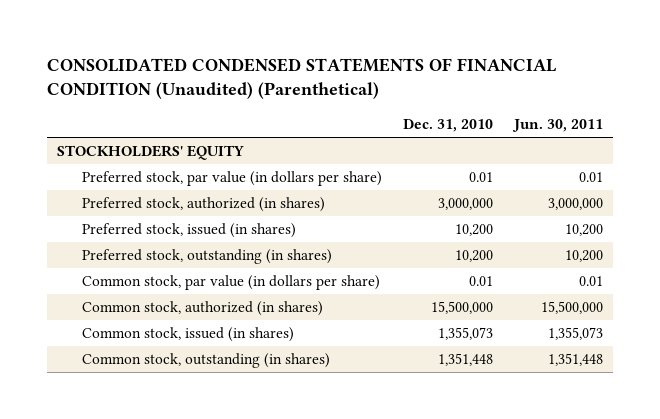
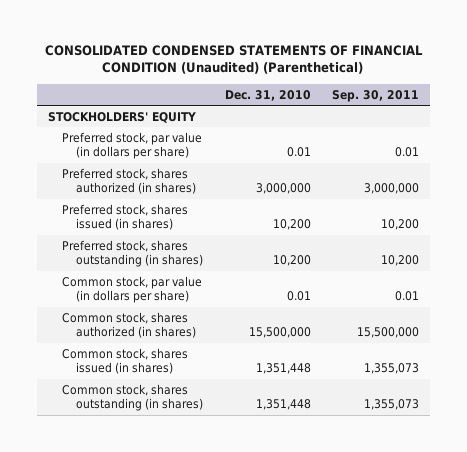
- | Dec. 31, 2010 | Jun. 30, 2011
+ | Dec. 31, 2010 | Sep. 30, 2011
- Preferred stock, authorized (in shares) | 3,000,000 | 3,000,000
- Preferred stock, issued (in shares) | 10,200 | 10,200
- Preferred stock, outstanding (in shares) | 10,200 | 10,200
+ Preferred stock, shares authorized (in shares) | 3,000,000 | 3,000,000
+ Preferred stock, shares issued (in shares) | 10,200 | 10,200
+ Preferred stock, shares outstanding (in shares) | 10,200 | 10,200
- Common stock, authorized (in shares) | 15,500,000 | 15,500,000
- Common stock, issued (in shares) | 1,355,073 | 1,355,073
- Common stock, outstanding (in shares) | 1,351,448 | 1,351,448
+ Common stock, shares authorized (in shares) | 15,500,000 | 15,500,000
+ Common stock, shares issued (in shares) | 1,351,448 | 1,355,073
+ Common stock, shares outstanding (in shares) | 1,351,448 | 1,355,073

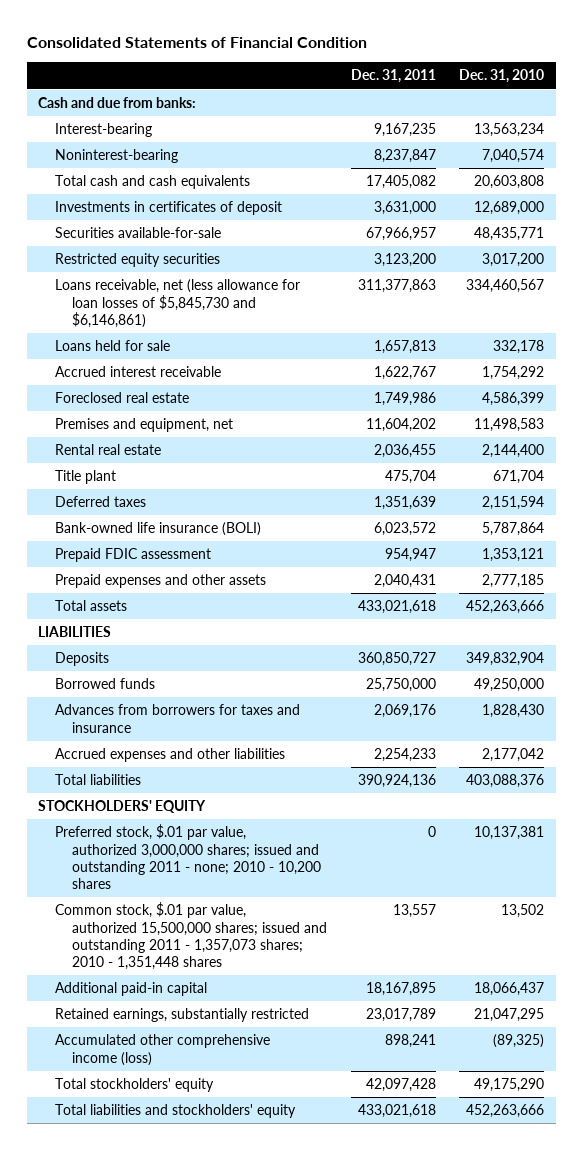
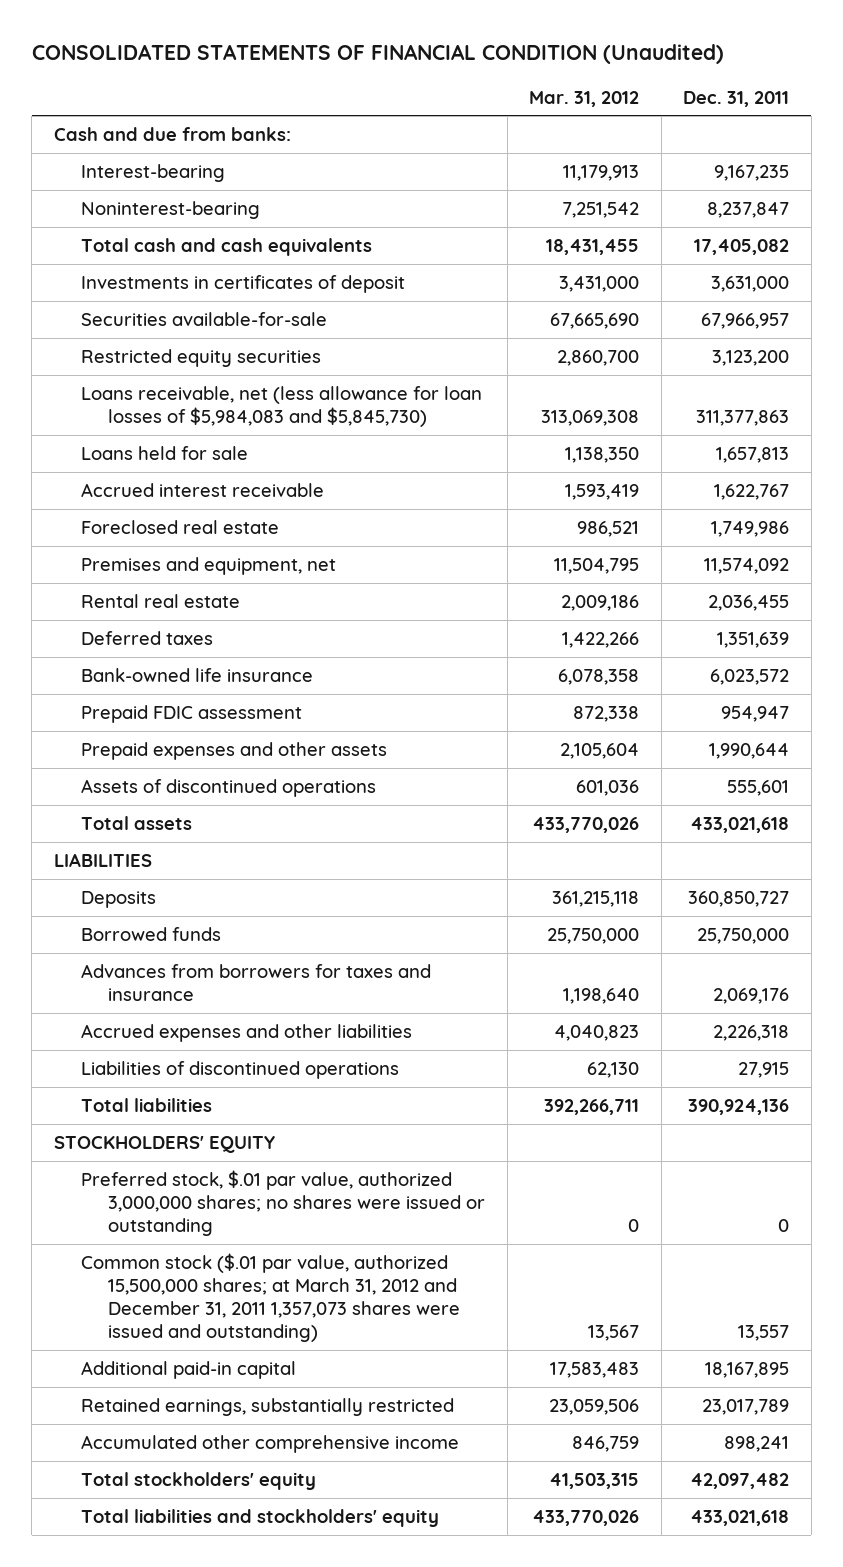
- Consolidated Statements of Financial Condition
+ CONSOLIDATED STATEMENTS OF FINANCIAL CONDITION (Unaudited)
- | Dec. 31, 2011 | Dec. 31, 2010
+ | Mar. 31, 2012 | Dec. 31, 2011
- Loans receivable, net (less allowance for loan losses of $5,845,730 and $6,146,861) | 311,377,863 | 334,460,567
+ Loans receivable, net (less allowance for loan losses of $5,984,083 and $5,845,730) | 313,069,308 | 311,377,863
- Premises and equipment, net | 11,604,202 | 11,498,583
+ Premises and equipment, net | 11,504,795 | 11,574,092
- Title plant | 475,704 | 671,704
- Bank-owned life insurance (BOLI) | 6,023,572 | 5,787,864
+ Bank-owned life insurance | 6,078,358 | 6,023,572
- Prepaid expenses and other assets | 2,040,431 | 2,777,185
+ Prepaid expenses and other assets | 2,105,604 | 1,990,644
+ Assets of discontinued operations | 601,036 | 555,601
- Accrued expenses and other liabilities | 2,254,233 | 2,177,042
+ Accrued expenses and other liabilities | 4,040,823 | 2,226,318
+ Liabilities of discontinued operations | 62,130 | 27,915
- Preferred stock, $.01 par value, authorized 3,000,000 shares; issued and outstanding 2011 - none; 2010 - 10,200 shares | 0 | 10,137,381
- Common stock, $.01 par value, authorized 15,500,000 shares; issued and outstanding 2011 - 1,357,073 shares; 2010 - 1,351,448 shares | 13,557 | 13,502
+ Preferred stock, $.01 par value, authorized 3,000,000 shares; no shares were issued or outstanding | 0 | 0
+ Common stock ($.01 par value, authorized 15,500,000 shares; at March 31, 2012 and December 31, 2011 1,357,073 shares were issued and outstanding) | 13,567 | 13,557
- Accumulated other comprehensive income (loss) | 898,241 | (89,325)
- Total stockholders' equity | 42,097,428 | 49,175,290
+ Accumulated other comprehensive income | 846,759 | 898,241
+ Total stockholders' equity | 41,503,315 | 42,097,482

